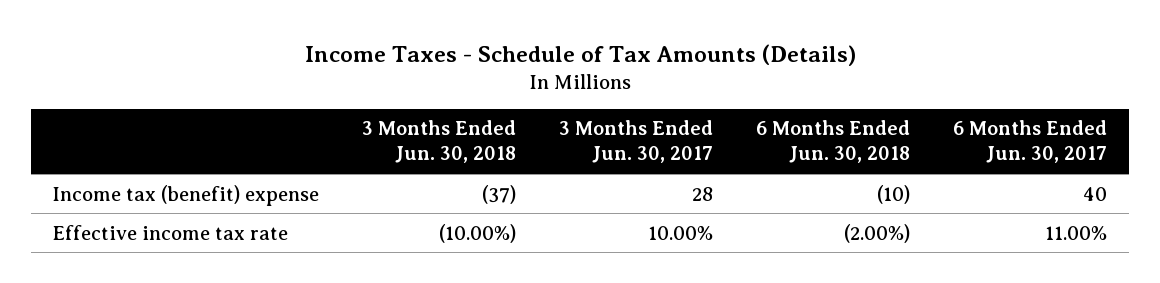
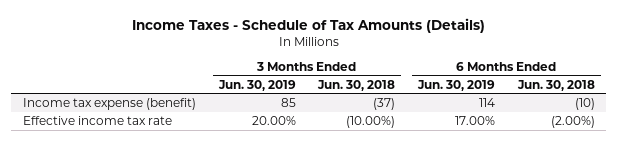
- | 3 Months Ended Jun. 30, 2018 | 3 Months Ended Jun. 30, 2017 | 6 Months Ended Jun. 30, 2018 | 6 Months Ended Jun. 30, 2017
+ | 3 Months Ended Jun. 30, 2019 | 3 Months Ended Jun. 30, 2018 | 6 Months Ended Jun. 30, 2019 | 6 Months Ended Jun. 30, 2018
- Income tax (benefit) expense | (37) | 28 | (10) | 40
+ Income tax expense (benefit) | 85 | (37) | 114 | (10)

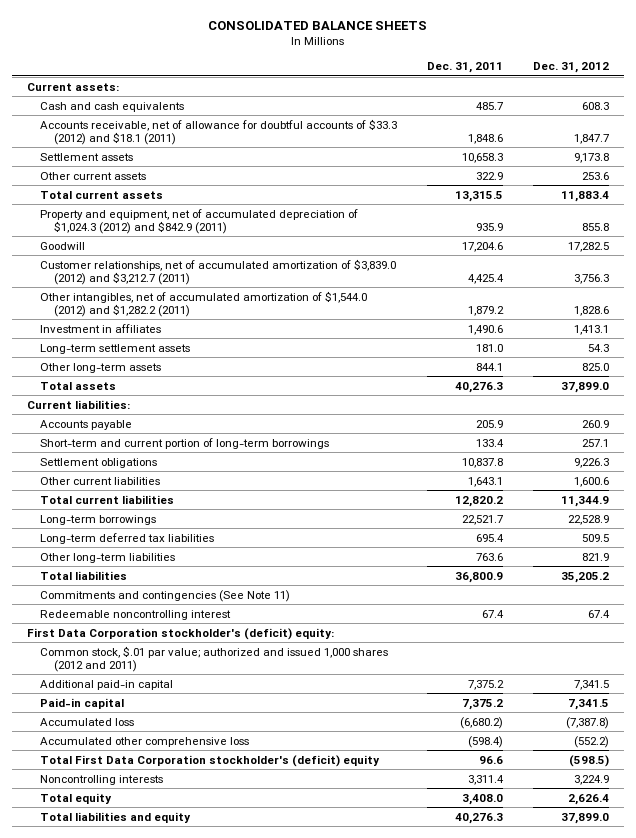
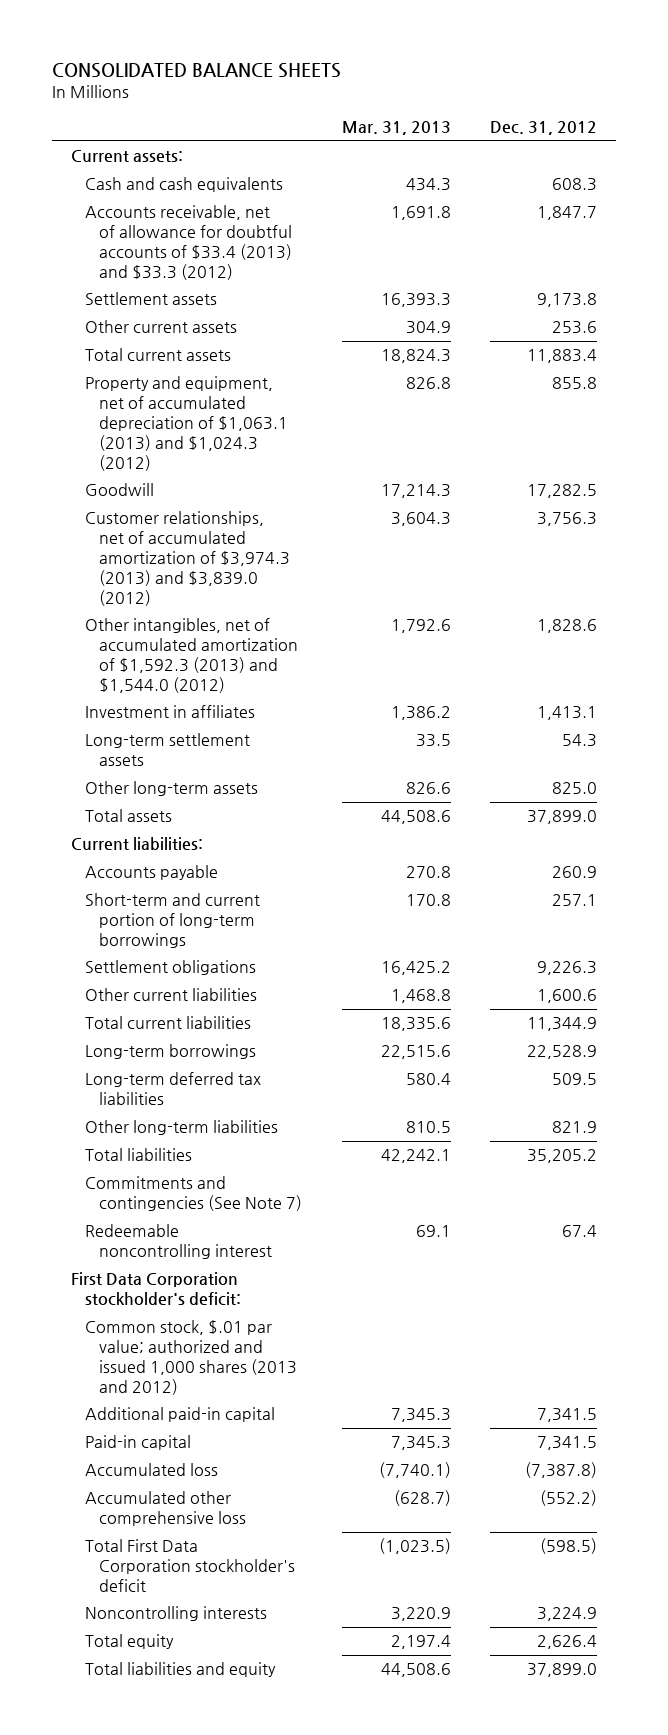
- | Dec. 31, 2011 | Dec. 31, 2012
+ | Mar. 31, 2013 | Dec. 31, 2012
- Accounts receivable, net of allowance for doubtful accounts of $33.3 (2012) and $18.1 (2011) | 1,848.6 | 1,847.7
+ Accounts receivable, net of allowance for doubtful accounts of $33.4 (2013) and $33.3 (2012) | 1,691.8 | 1,847.7
- Property and equipment, net of accumulated depreciation of $1,024.3 (2012) and $842.9 (2011) | 935.9 | 855.8
+ Property and equipment, net of accumulated depreciation of $1,063.1 (2013) and $1,024.3 (2012) | 826.8 | 855.8
- Customer relationships, net of accumulated amortization of $3,839.0 (2012) and $3,212.7 (2011) | 4,425.4 | 3,756.3
- Other intangibles, net of accumulated amortization of $1,544.0 (2012) and $1,282.2 (2011) | 1,879.2 | 1,828.6
+ Customer relationships, net of accumulated amortization of $3,974.3 (2013) and $3,839.0 (2012) | 3,604.3 | 3,756.3
+ Other intangibles, net of accumulated amortization of $1,592.3 (2013) and $1,544.0 (2012) | 1,792.6 | 1,828.6
- Commitments and contingencies (See Note 11)
+ Commitments and contingencies (See Note 7)
- First Data Corporation stockholder's (deficit) equity:
- Common stock, $.01 par value; authorized and issued 1,000 shares (2012 and 2011)
+ First Data Corporation stockholder's deficit:
+ Common stock, $.01 par value; authorized and issued 1,000 shares (2013 and 2012)
- Total First Data Corporation stockholder's (deficit) equity | 96.6 | (598.5)
+ Total First Data Corporation stockholder's deficit | (1,023.5) | (598.5)

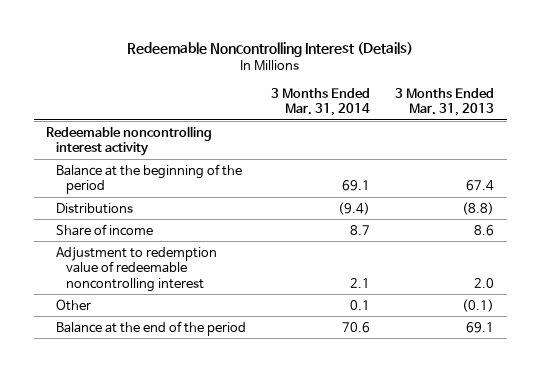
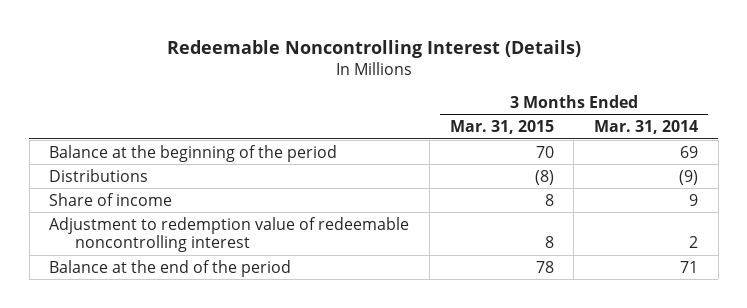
- | 3 Months Ended Mar. 31, 2014 | 3 Months Ended Mar. 31, 2013
+ | 3 Months Ended Mar. 31, 2015 | 3 Months Ended Mar. 31, 2014
- Redeemable noncontrolling interest activity
- Balance at the beginning of the period | 69.1 | 67.4
- Distributions | (9.4) | (8.8)
- Share of income | 8.7 | 8.6
- Adjustment to redemption value of redeemable noncontrolling interest | 2.1 | 2.0
- Other | 0.1 | (0.1)
- Balance at the end of the period | 70.6 | 69.1
+ Balance at the beginning of the period | 70 | 69
+ Distributions | (8) | (9)
+ Share of income | 8 | 9
+ Adjustment to redemption value of redeemable noncontrolling interest | 8 | 2
+ Balance at the end of the period | 78 | 71

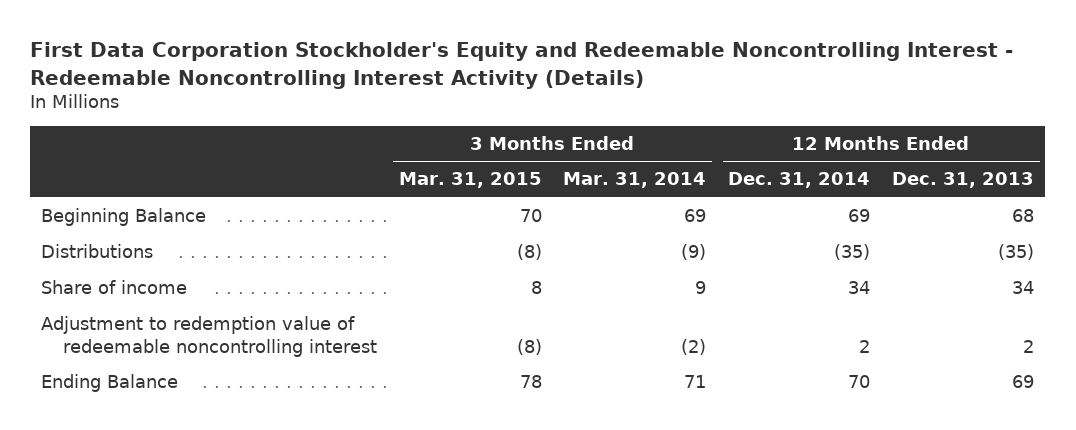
- Redeemable Noncontrolling Interest (Details)
+ First Data Corporation Stockholder's Equity and Redeemable Noncontrolling Interest - Redeemable Noncontrolling Interest Activity (Details)
- | 3 Months Ended Mar. 31, 2015 | 3 Months Ended Mar. 31, 2014
+ | 3 Months Ended Mar. 31, 2015 | 3 Months Ended Mar. 31, 2014 | 12 Months Ended Dec. 31, 2014 | 12 Months Ended Dec. 31, 2013
- Balance at the beginning of the period | 70 | 69
+ Beginning Balance | 70 | 69 | 69 | 68
- Adjustment to redemption value of redeemable noncontrolling interest | 8 | 2
- Balance at the end of the period | 78 | 71
+ Adjustment to redemption value of redeemable noncontrolling interest | (8) | (2) | 2 | 2
+ Ending Balance | 78 | 71 | 70 | 69

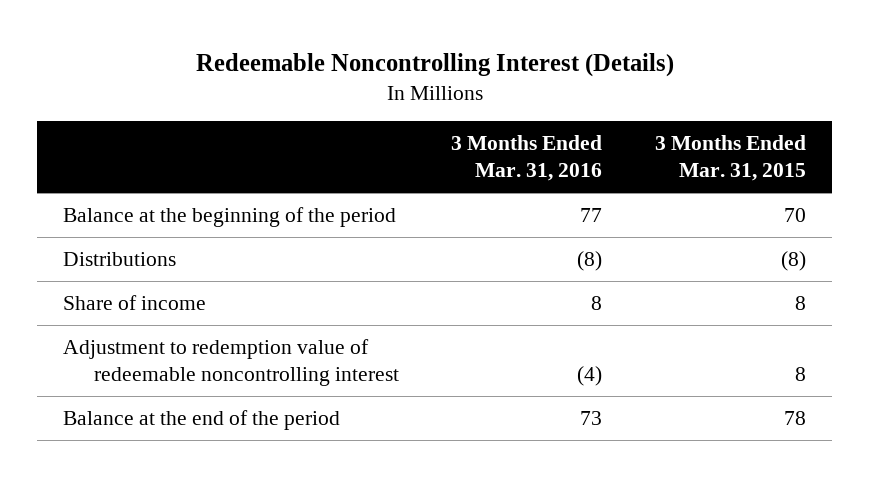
- First Data Corporation Stockholder's Equity and Redeemable Noncontrolling Interest - Redeemable Noncontrolling Interest Activity (Details)
+ Redeemable Noncontrolling Interest (Details)
- | 3 Months Ended Mar. 31, 2015 | 3 Months Ended Mar. 31, 2014 | 12 Months Ended Dec. 31, 2014 | 12 Months Ended Dec. 31, 2013
+ | 3 Months Ended Mar. 31, 2016 | 3 Months Ended Mar. 31, 2015
- Beginning Balance | 70 | 69 | 69 | 68
+ Balance at the beginning of the period | 77 | 70
- Adjustment to redemption value of redeemable noncontrolling interest | (8) | (2) | 2 | 2
- Ending Balance | 78 | 71 | 70 | 69
+ Adjustment to redemption value of redeemable noncontrolling interest | (4) | 8
+ Balance at the end of the period | 73 | 78

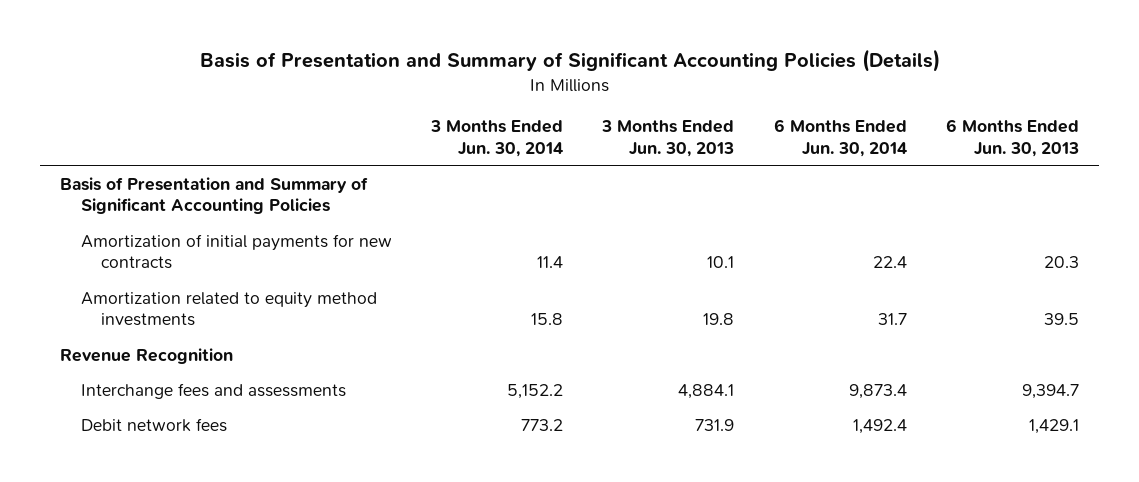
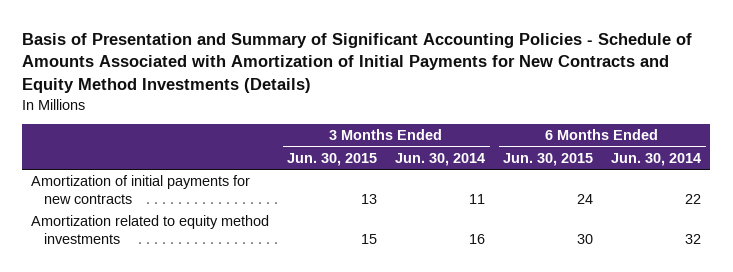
- Basis of Presentation and Summary of Significant Accounting Policies (Details)
+ Basis of Presentation and Summary of Significant Accounting Policies - Schedule of Amounts Associated with Amortization of Initial Payments for New Contracts and Equity Method Investments (Details)
- | 3 Months Ended Jun. 30, 2014 | 3 Months Ended Jun. 30, 2013 | 6 Months Ended Jun. 30, 2014 | 6 Months Ended Jun. 30, 2013
+ | 3 Months Ended Jun. 30, 2015 | 3 Months Ended Jun. 30, 2014 | 6 Months Ended Jun. 30, 2015 | 6 Months Ended Jun. 30, 2014
- Basis of Presentation and Summary of Significant Accounting Policies
- Amortization of initial payments for new contracts | 11.4 | 10.1 | 22.4 | 20.3
- Amortization related to equity method investments | 15.8 | 19.8 | 31.7 | 39.5
- Revenue Recognition
- Interchange fees and assessments | 5,152.2 | 4,884.1 | 9,873.4 | 9,394.7
- Debit network fees | 773.2 | 731.9 | 1,492.4 | 1,429.1
+ Amortization of initial payments for new contracts | 13 | 11 | 24 | 22
+ Amortization related to equity method investments | 15 | 16 | 30 | 32

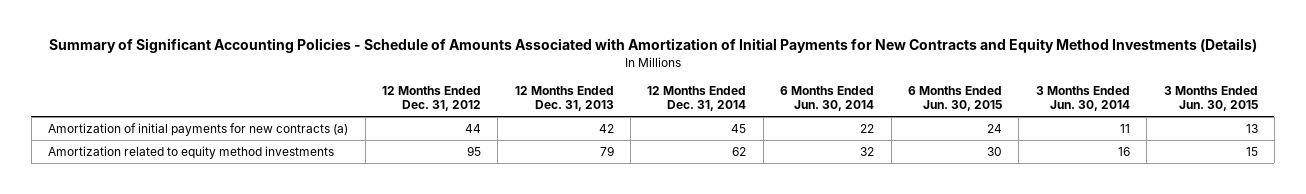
- Basis of Presentation and Summary of Significant Accounting Policies - Schedule of Amounts Associated with Amortization of Initial Payments for New Contracts and Equity Method Investments (Details)
+ Summary of Significant Accounting Policies - Schedule of Amounts Associated with Amortization of Initial Payments for New Contracts and Equity Method Investments (Details)
- | 3 Months Ended Jun. 30, 2015 | 3 Months Ended Jun. 30, 2014 | 6 Months Ended Jun. 30, 2015 | 6 Months Ended Jun. 30, 2014
+ | 12 Months Ended Dec. 31, 2012 | 12 Months Ended Dec. 31, 2013 | 12 Months Ended Dec. 31, 2014 | 6 Months Ended Jun. 30, 2014 | 6 Months Ended Jun. 30, 2015 | 3 Months Ended Jun. 30, 2014 | 3 Months Ended Jun. 30, 2015
- Amortization of initial payments for new contracts | 13 | 11 | 24 | 22
+ Amortization of initial payments for new contracts (a) | 44 | 42 | 45 | 22 | 24 | 11 | 13

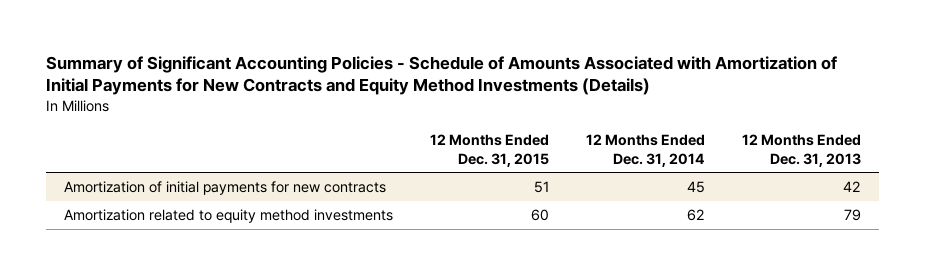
- | 12 Months Ended Dec. 31, 2012 | 12 Months Ended Dec. 31, 2013 | 12 Months Ended Dec. 31, 2014 | 6 Months Ended Jun. 30, 2014 | 6 Months Ended Jun. 30, 2015 | 3 Months Ended Jun. 30, 2014 | 3 Months Ended Jun. 30, 2015
+ | 12 Months Ended Dec. 31, 2015 | 12 Months Ended Dec. 31, 2014 | 12 Months Ended Dec. 31, 2013
- Amortization of initial payments for new contracts (a) | 44 | 42 | 45 | 22 | 24 | 11 | 13
+ Amortization of initial payments for new contracts | 51 | 45 | 42

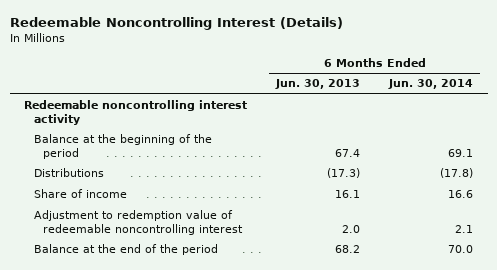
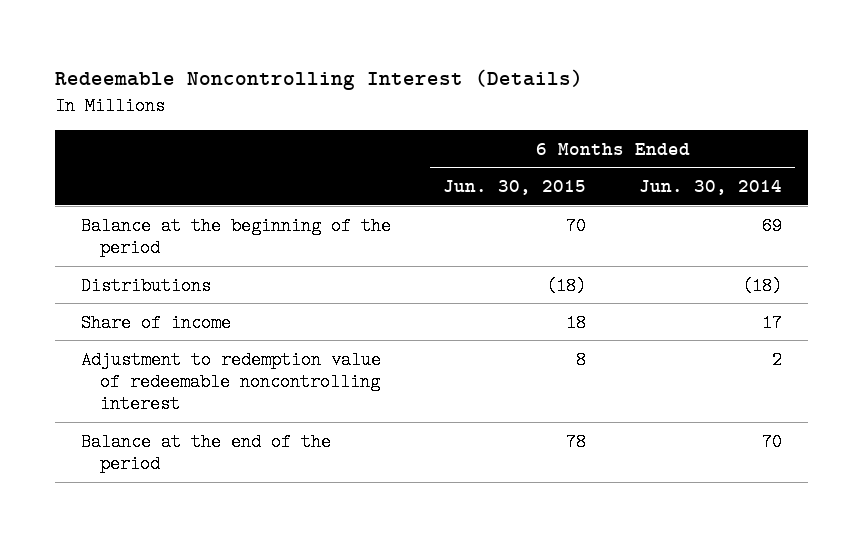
- | 6 Months Ended Jun. 30, 2013 | 6 Months Ended Jun. 30, 2014
+ | 6 Months Ended Jun. 30, 2015 | 6 Months Ended Jun. 30, 2014
- Redeemable noncontrolling interest activity
- Balance at the beginning of the period | 67.4 | 69.1
- Distributions | (17.3) | (17.8)
- Share of income | 16.1 | 16.6
- Adjustment to redemption value of redeemable noncontrolling interest | 2.0 | 2.1
- Balance at the end of the period | 68.2 | 70.0
+ Balance at the beginning of the period | 70 | 69
+ Distributions | (18) | (18)
+ Share of income | 18 | 17
+ Adjustment to redemption value of redeemable noncontrolling interest | 8 | 2
+ Balance at the end of the period | 78 | 70

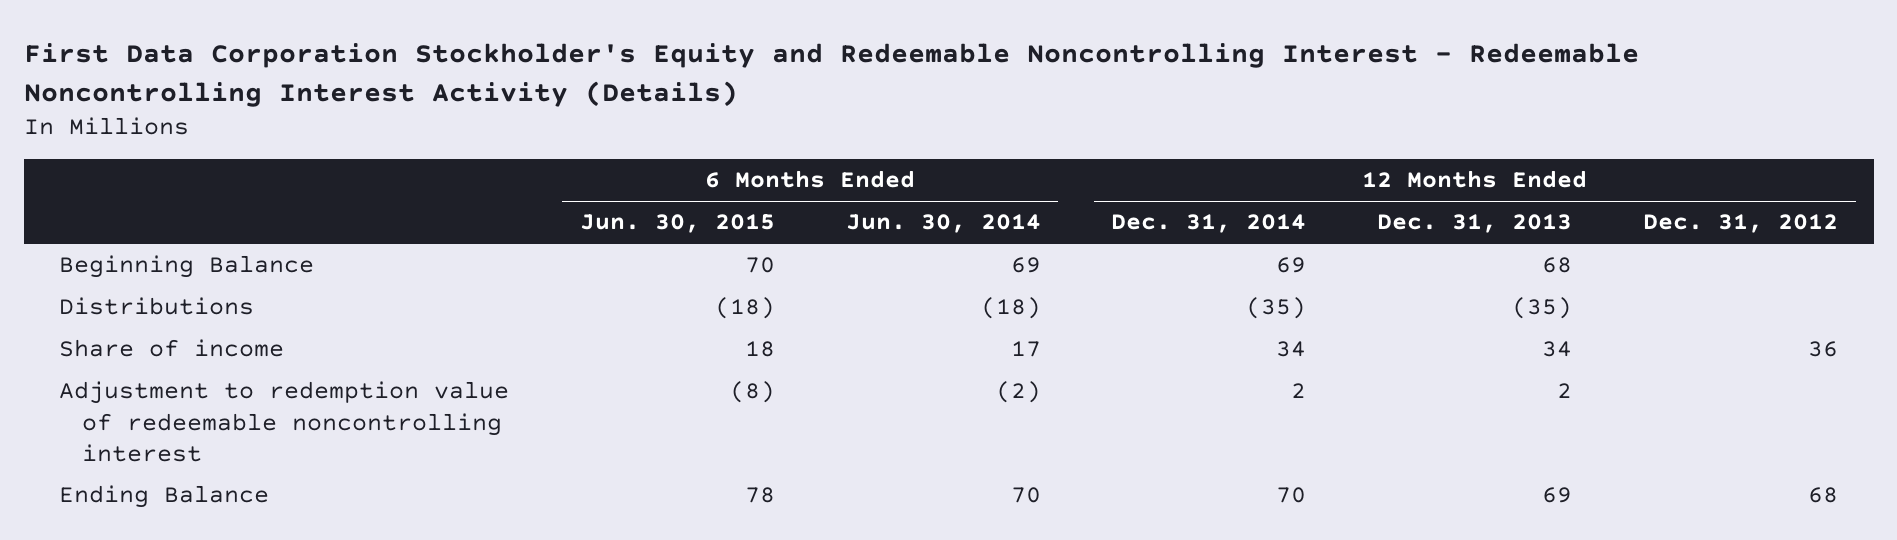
- Redeemable Noncontrolling Interest (Details)
+ First Data Corporation Stockholder's Equity and Redeemable Noncontrolling Interest - Redeemable Noncontrolling Interest Activity (Details)
- | 6 Months Ended Jun. 30, 2015 | 6 Months Ended Jun. 30, 2014
+ | 6 Months Ended Jun. 30, 2015 | 6 Months Ended Jun. 30, 2014 | 12 Months Ended Dec. 31, 2014 | 12 Months Ended Dec. 31, 2013 | 12 Months Ended Dec. 31, 2012
- Balance at the beginning of the period | 70 | 69
+ Beginning Balance | 70 | 69 | 69 | 68 |
- Adjustment to redemption value of redeemable noncontrolling interest | 8 | 2
- Balance at the end of the period | 78 | 70
+ Adjustment to redemption value of redeemable noncontrolling interest | (8) | (2) | 2 | 2 |
+ Ending Balance | 78 | 70 | 70 | 69 | 68

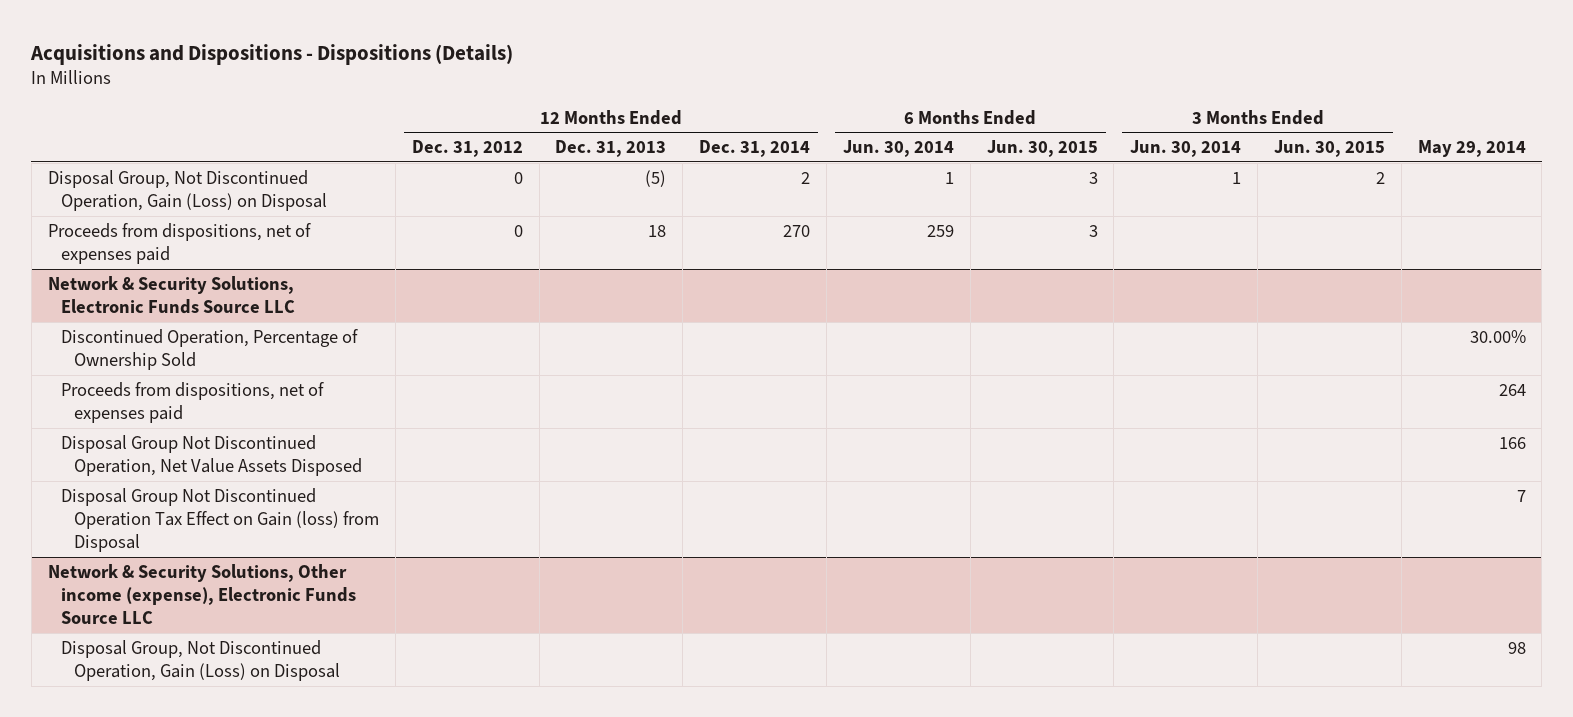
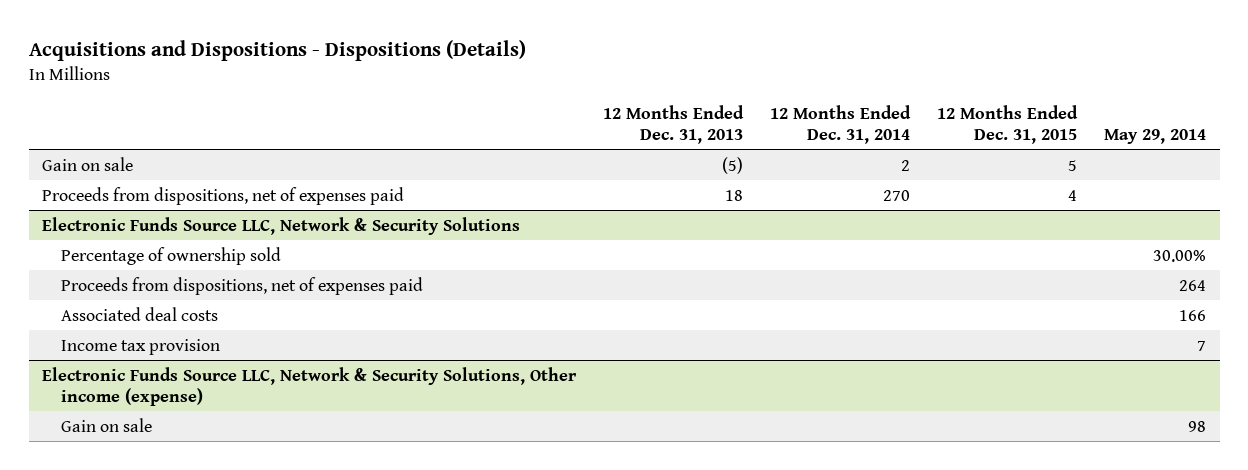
- | 12 Months Ended Dec. 31, 2012 | 12 Months Ended Dec. 31, 2013 | 12 Months Ended Dec. 31, 2014 | 6 Months Ended Jun. 30, 2014 | 6 Months Ended Jun. 30, 2015 | 3 Months Ended Jun. 30, 2014 | 3 Months Ended Jun. 30, 2015 | May 29, 2014
+ | 12 Months Ended Dec. 31, 2013 | 12 Months Ended Dec. 31, 2014 | 12 Months Ended Dec. 31, 2015 | May 29, 2014
- Disposal Group, Not Discontinued Operation, Gain (Loss) on Disposal | 0 | (5) | 2 | 1 | 3 | 1 | 2 |
+ Gain on sale | (5) | 2 | 5 |
- Network & Security Solutions, Electronic Funds Source LLC
- Discontinued Operation, Percentage of Ownership Sold | | | | | | | | 30.00%
+ Electronic Funds Source LLC, Network & Security Solutions
+ Percentage of ownership sold | | | | 30.00%
- Disposal Group Not Discontinued Operation, Net Value Assets Disposed | | | | | | | | 166
- Disposal Group Not Discontinued Operation Tax Effect on Gain (loss) from Disposal | | | | | | | | 7
- Network & Security Solutions, Other income (expense), Electronic Funds Source LLC
- Disposal Group, Not Discontinued Operation, Gain (Loss) on Disposal | | | | | | | | 98
+ Associated deal costs | | | | 166
+ Income tax provision | | | | 7
+ Electronic Funds Source LLC, Network & Security Solutions, Other income (expense)
+ Gain on sale | | | | 98

